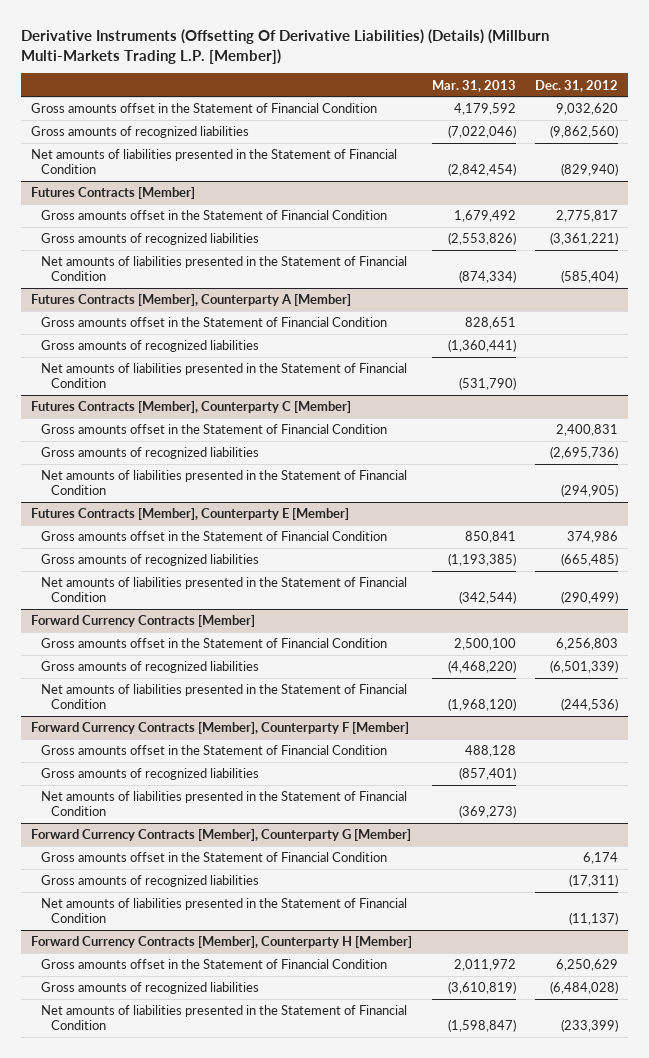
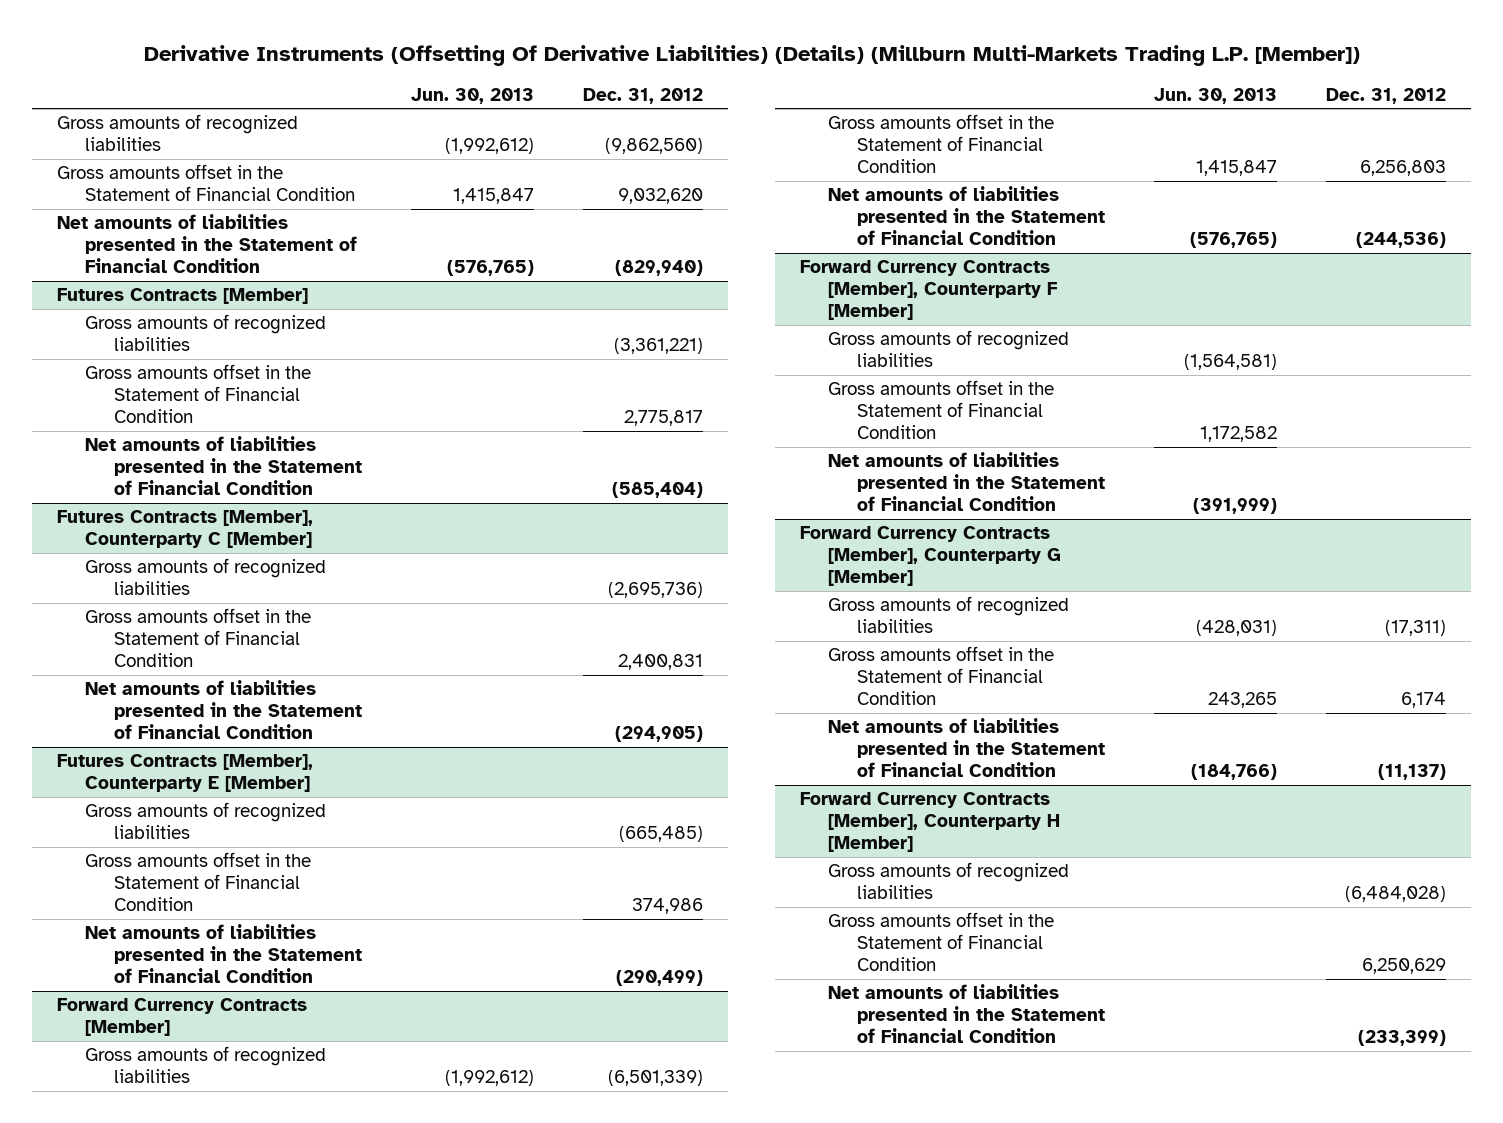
- | Mar. 31, 2013 | Dec. 31, 2012
+ | Jun. 30, 2013 | Dec. 31, 2012
moved down: Gross amounts offset in the Statement of Financial Condition | 1,415,847 | 9,032,620
@ Futures Contracts [Member]
moved down: Gross amounts offset in the Statement of Financial Condition | | 2,775,817
- Futures Contracts [Member], Counterparty A [Member]
- Gross amounts offset in the Statement of Financial Condition | 828,651 |
- Gross amounts of recognized liabilities | (1,360,441) |
- Net amounts of liabilities presented in the Statement of Financial Condition | (531,790) |
@ Futures Contracts [Member], Counterparty C [Member]
moved down: Gross amounts offset in the Statement of Financial Condition | | 2,400,831
@ Futures Contracts [Member], Counterparty E [Member]
moved down: Gross amounts offset in the Statement of Financial Condition | | 374,986
@ Forward Currency Contracts [Member]
moved down: Gross amounts offset in the Statement of Financial Condition | 1,415,847 | 6,256,803
@ Forward Currency Contracts [Member], Counterparty F [Member]
moved down: Gross amounts offset in the Statement of Financial Condition | 1,172,582 |
@ Forward Currency Contracts [Member], Counterparty G [Member]
moved down: Gross amounts offset in the Statement of Financial Condition | 243,265 | 6,174
@ Forward Currency Contracts [Member], Counterparty H [Member]
moved down: Gross amounts offset in the Statement of Financial Condition | | 6,250,629

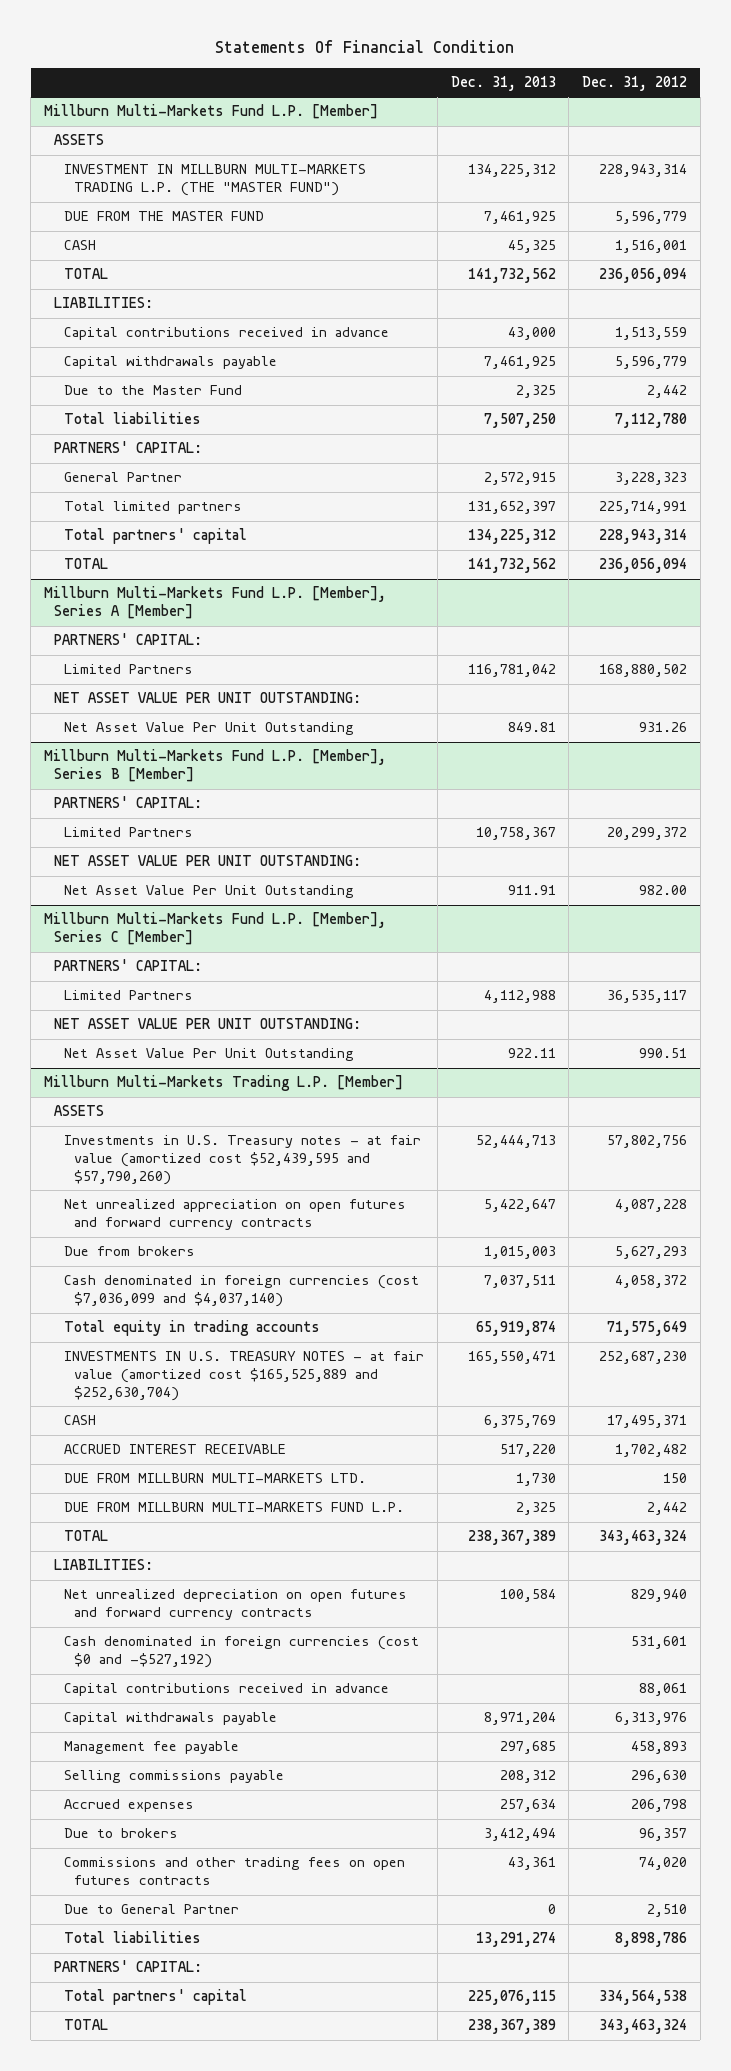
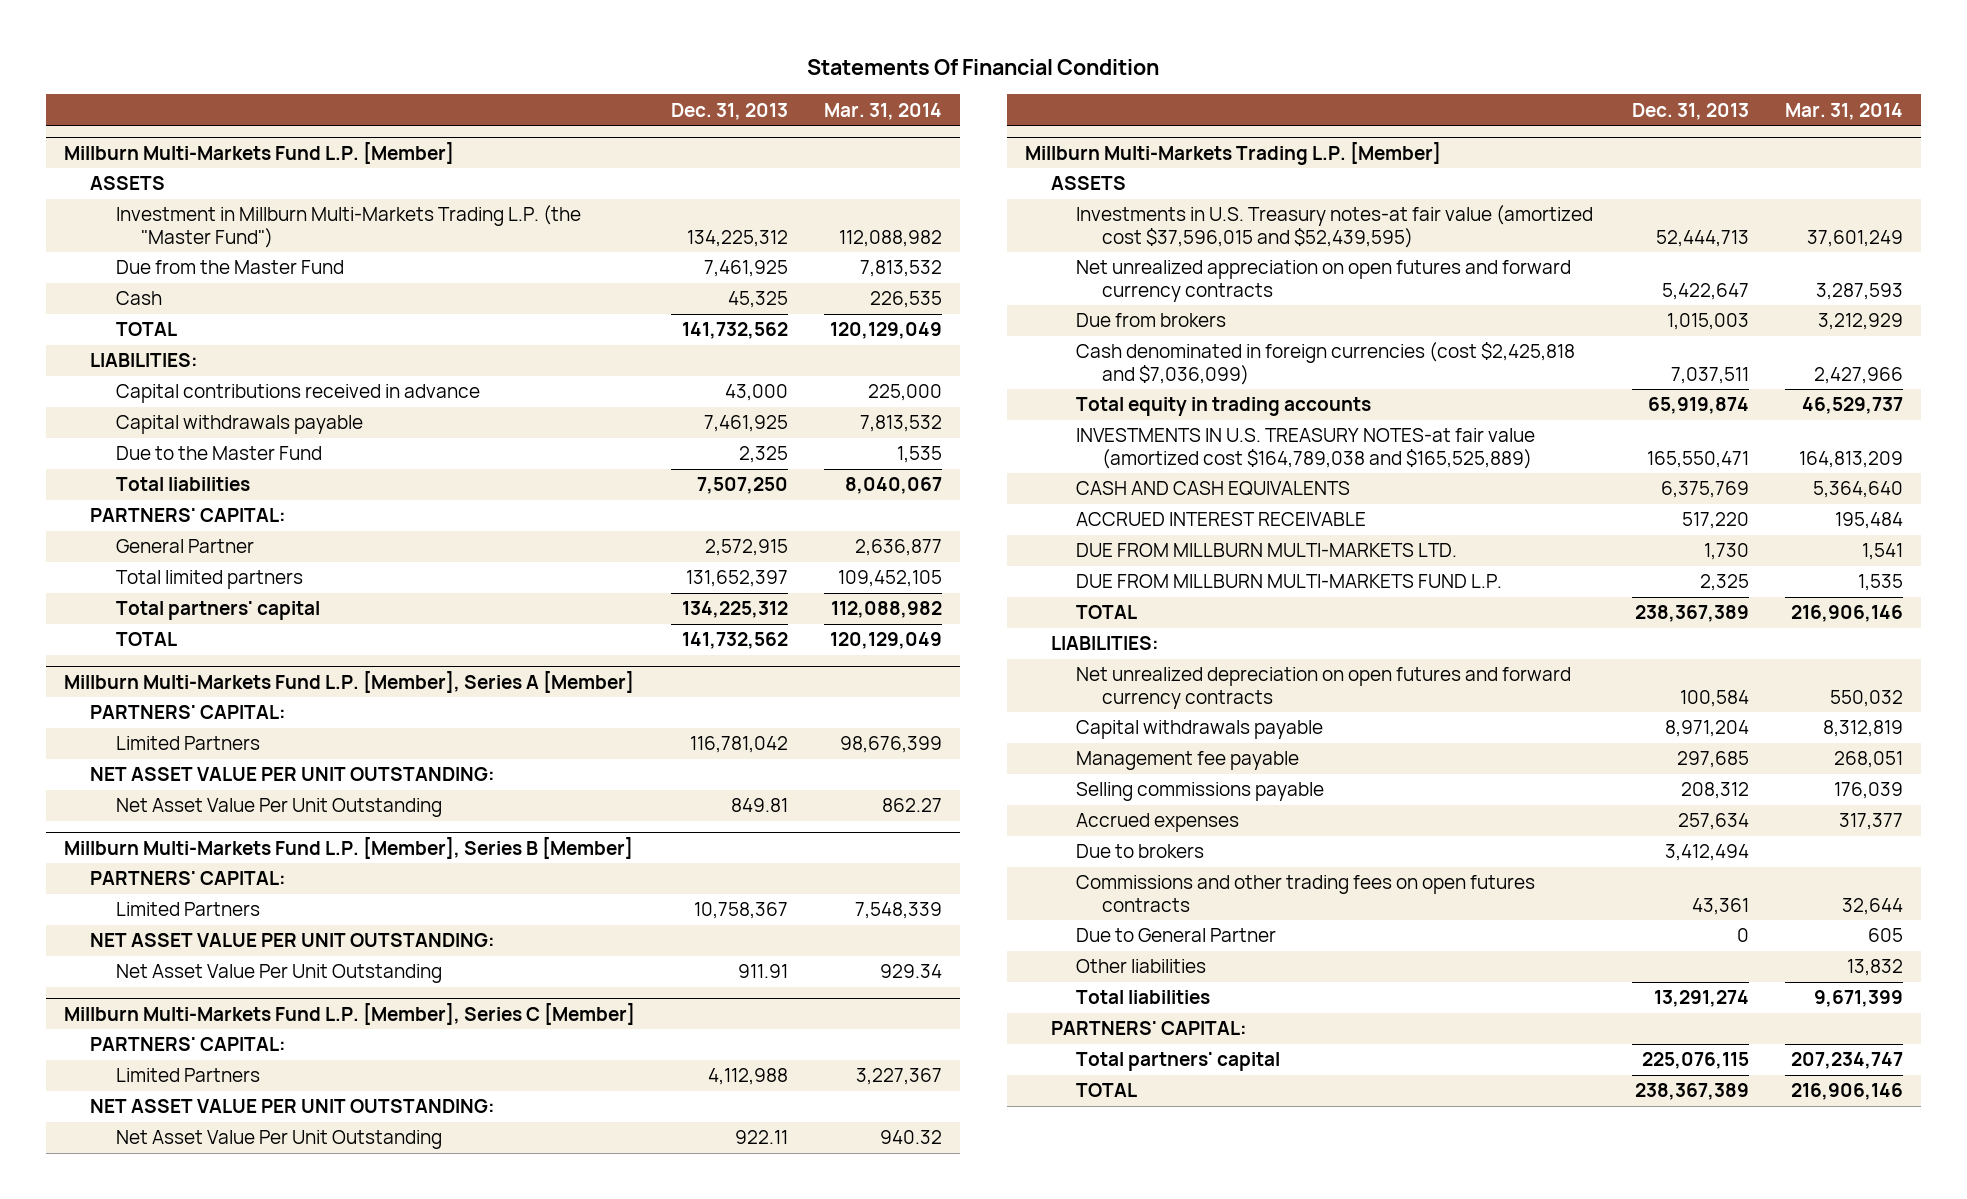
- | Dec. 31, 2013 | Dec. 31, 2012
+ | Dec. 31, 2013 | Mar. 31, 2014
@ Millburn Multi-Markets Fund L.P. [Member]
- INVESTMENT IN MILLBURN MULTI-MARKETS TRADING L.P. (THE "MASTER FUND") | 134,225,312 | 228,943,314
- DUE FROM THE MASTER FUND | 7,461,925 | 5,596,779
- CASH | 45,325 | 1,516,001
+ Investment in Millburn Multi-Markets Trading L.P. (the "Master Fund") | 134,225,312 | 112,088,982
+ Due from the Master Fund | 7,461,925 | 7,813,532
+ Cash | 45,325 | 226,535
@ Millburn Multi-Markets Trading L.P. [Member]
- Investments in U.S. Treasury notes - at fair value (amortized cost $52,439,595 and $57,790,260) | 52,444,713 | 57,802,756
+ Investments in U.S. Treasury notes-at fair value (amortized cost $37,596,015 and $52,439,595) | 52,444,713 | 37,601,249
- Cash denominated in foreign currencies (cost $7,036,099 and $4,037,140) | 7,037,511 | 4,058,372
+ Cash denominated in foreign currencies (cost $2,425,818 and $7,036,099) | 7,037,511 | 2,427,966
- INVESTMENTS IN U.S. TREASURY NOTES - at fair value (amortized cost $165,525,889 and $252,630,704) | 165,550,471 | 252,687,230
- CASH | 6,375,769 | 17,495,371
+ INVESTMENTS IN U.S. TREASURY NOTES-at fair value (amortized cost $164,789,038 and $165,525,889) | 165,550,471 | 164,813,209
+ CASH AND CASH EQUIVALENTS | 6,375,769 | 5,364,640
- Cash denominated in foreign currencies (cost $0 and -$527,192) | | 531,601
- Capital contributions received in advance | | 88,061
+ Other liabilities | | 13,832

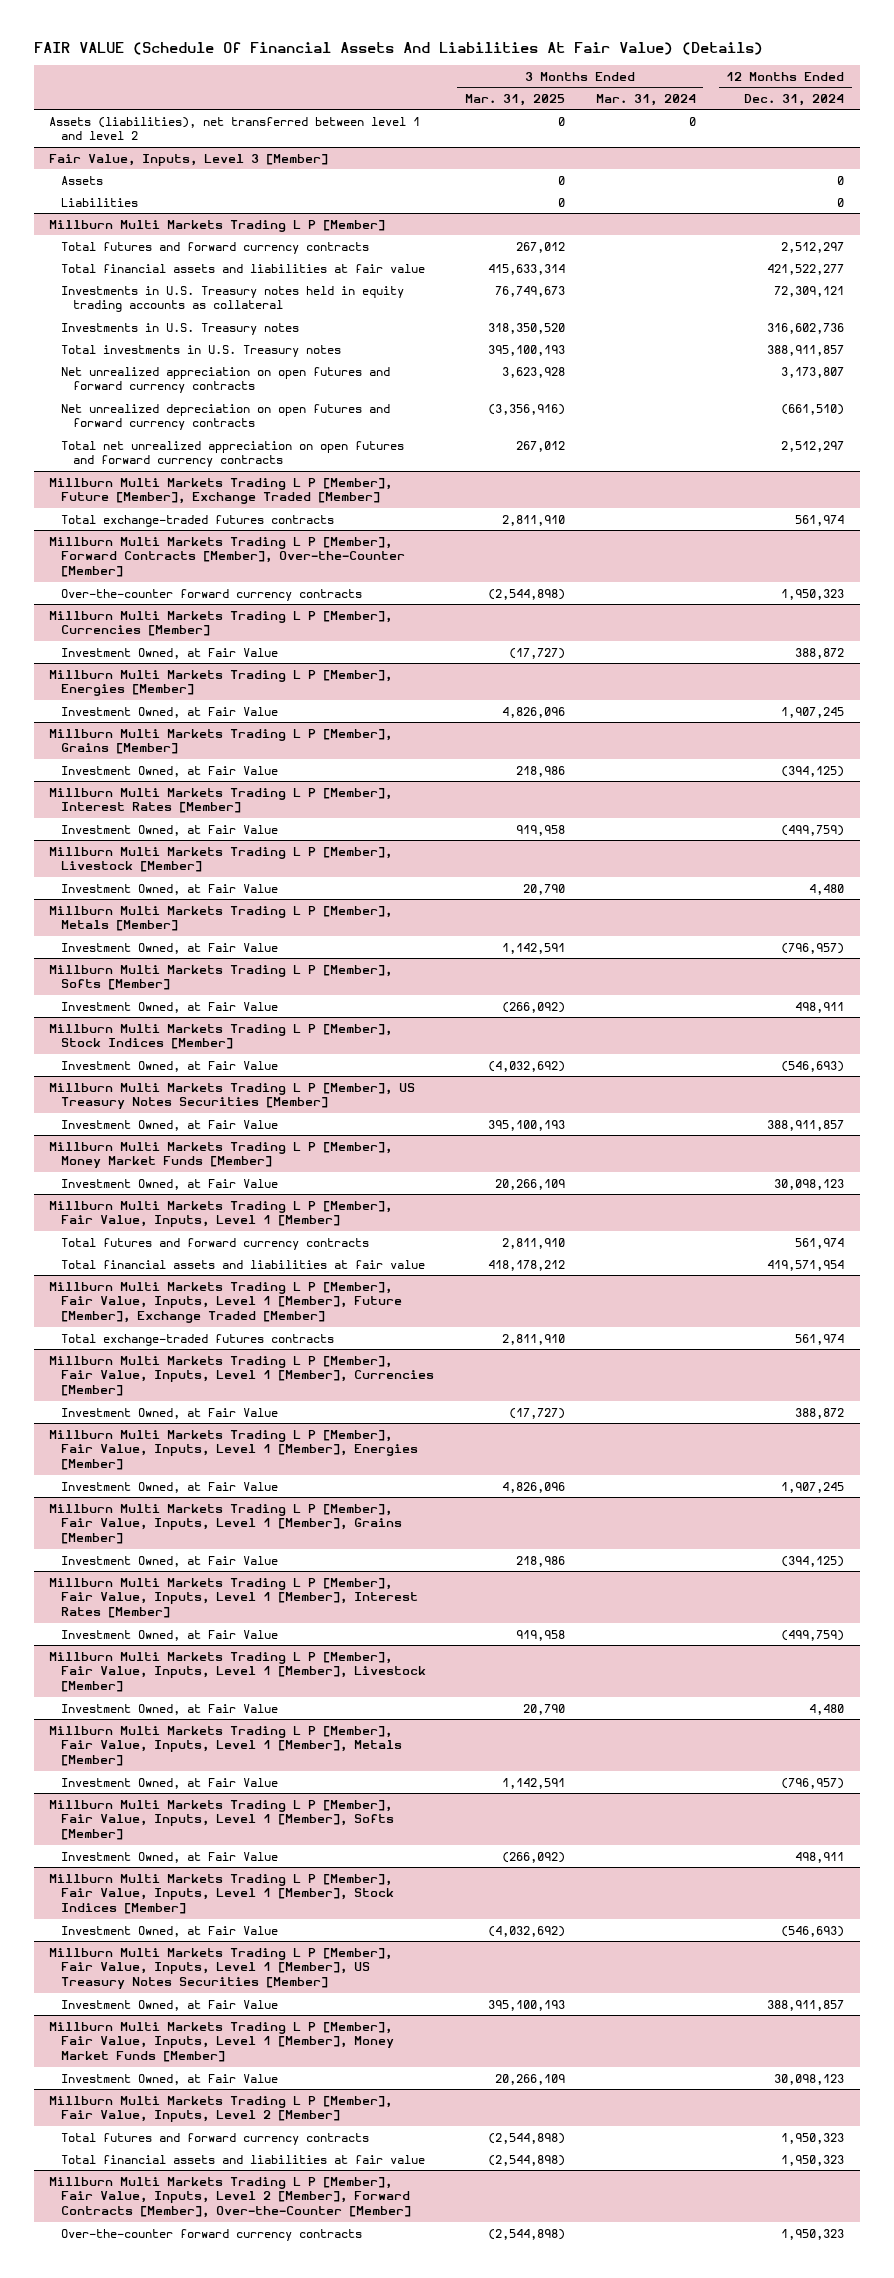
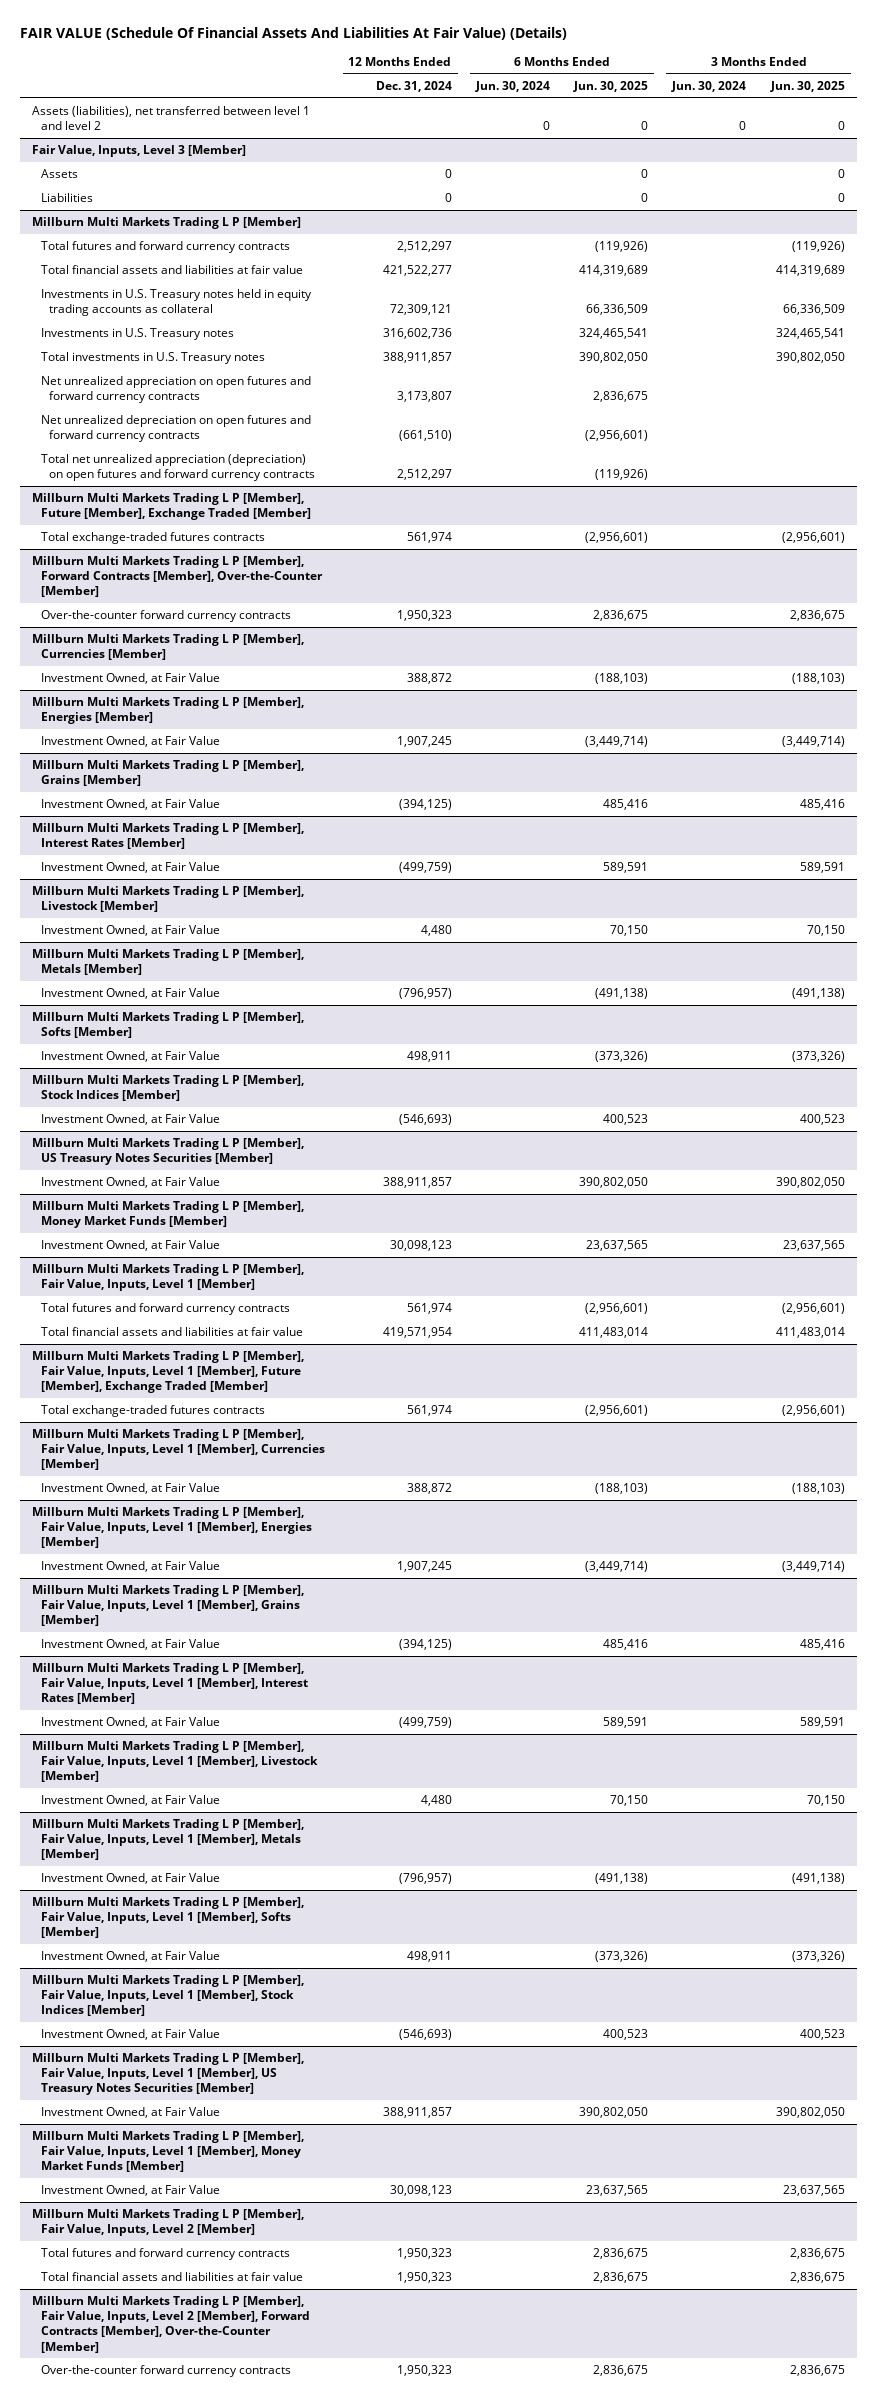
- | 3 Months Ended Mar. 31, 2025 | 3 Months Ended Mar. 31, 2024 | 12 Months Ended Dec. 31, 2024
+ | 12 Months Ended Dec. 31, 2024 | 6 Months Ended Jun. 30, 2024 | 6 Months Ended Jun. 30, 2025 | 3 Months Ended Jun. 30, 2024 | 3 Months Ended Jun. 30, 2025
@ Millburn Multi Markets Trading L P [Member]
- Total net unrealized appreciation on open futures and forward currency contracts | 267,012 | | 2,512,297
+ Total net unrealized appreciation (depreciation) on open futures and forward currency contracts | 2,512,297 | | (119,926) | |

